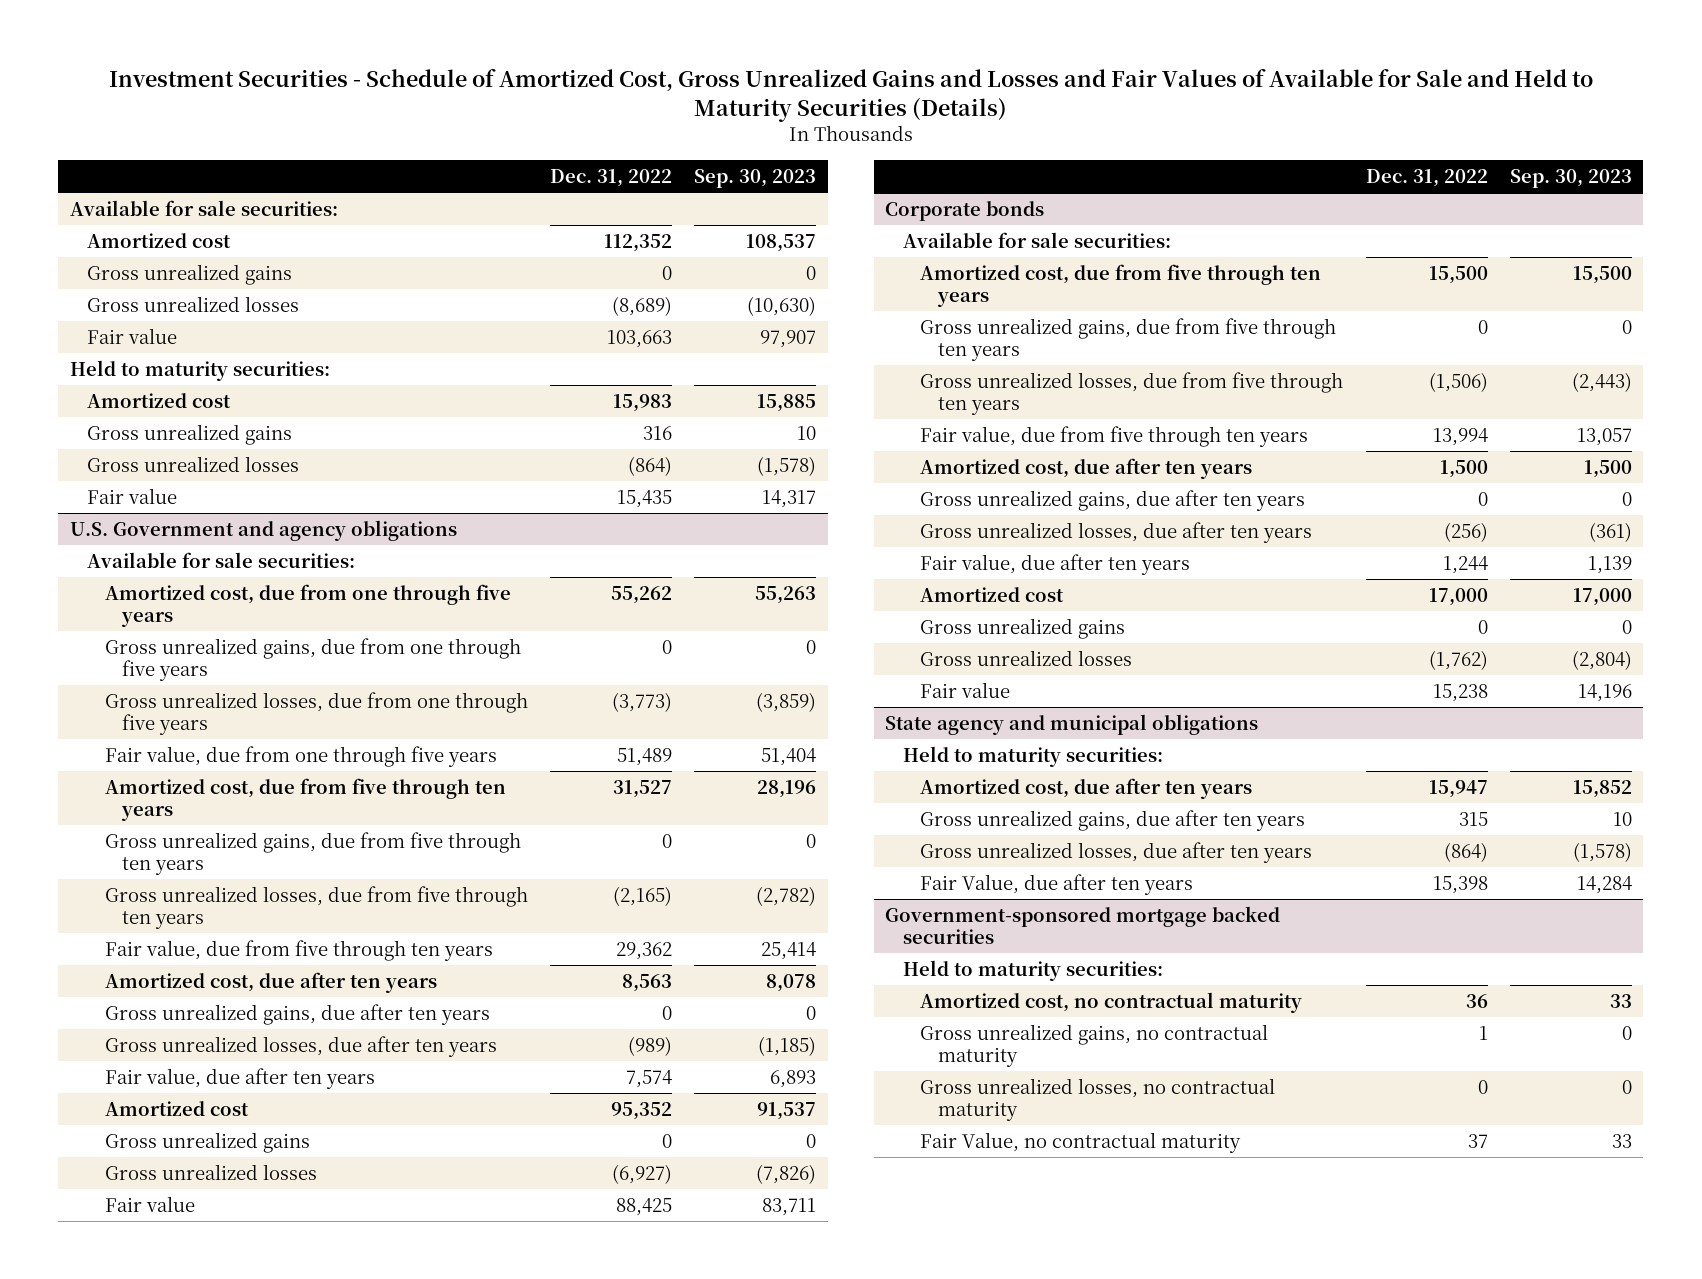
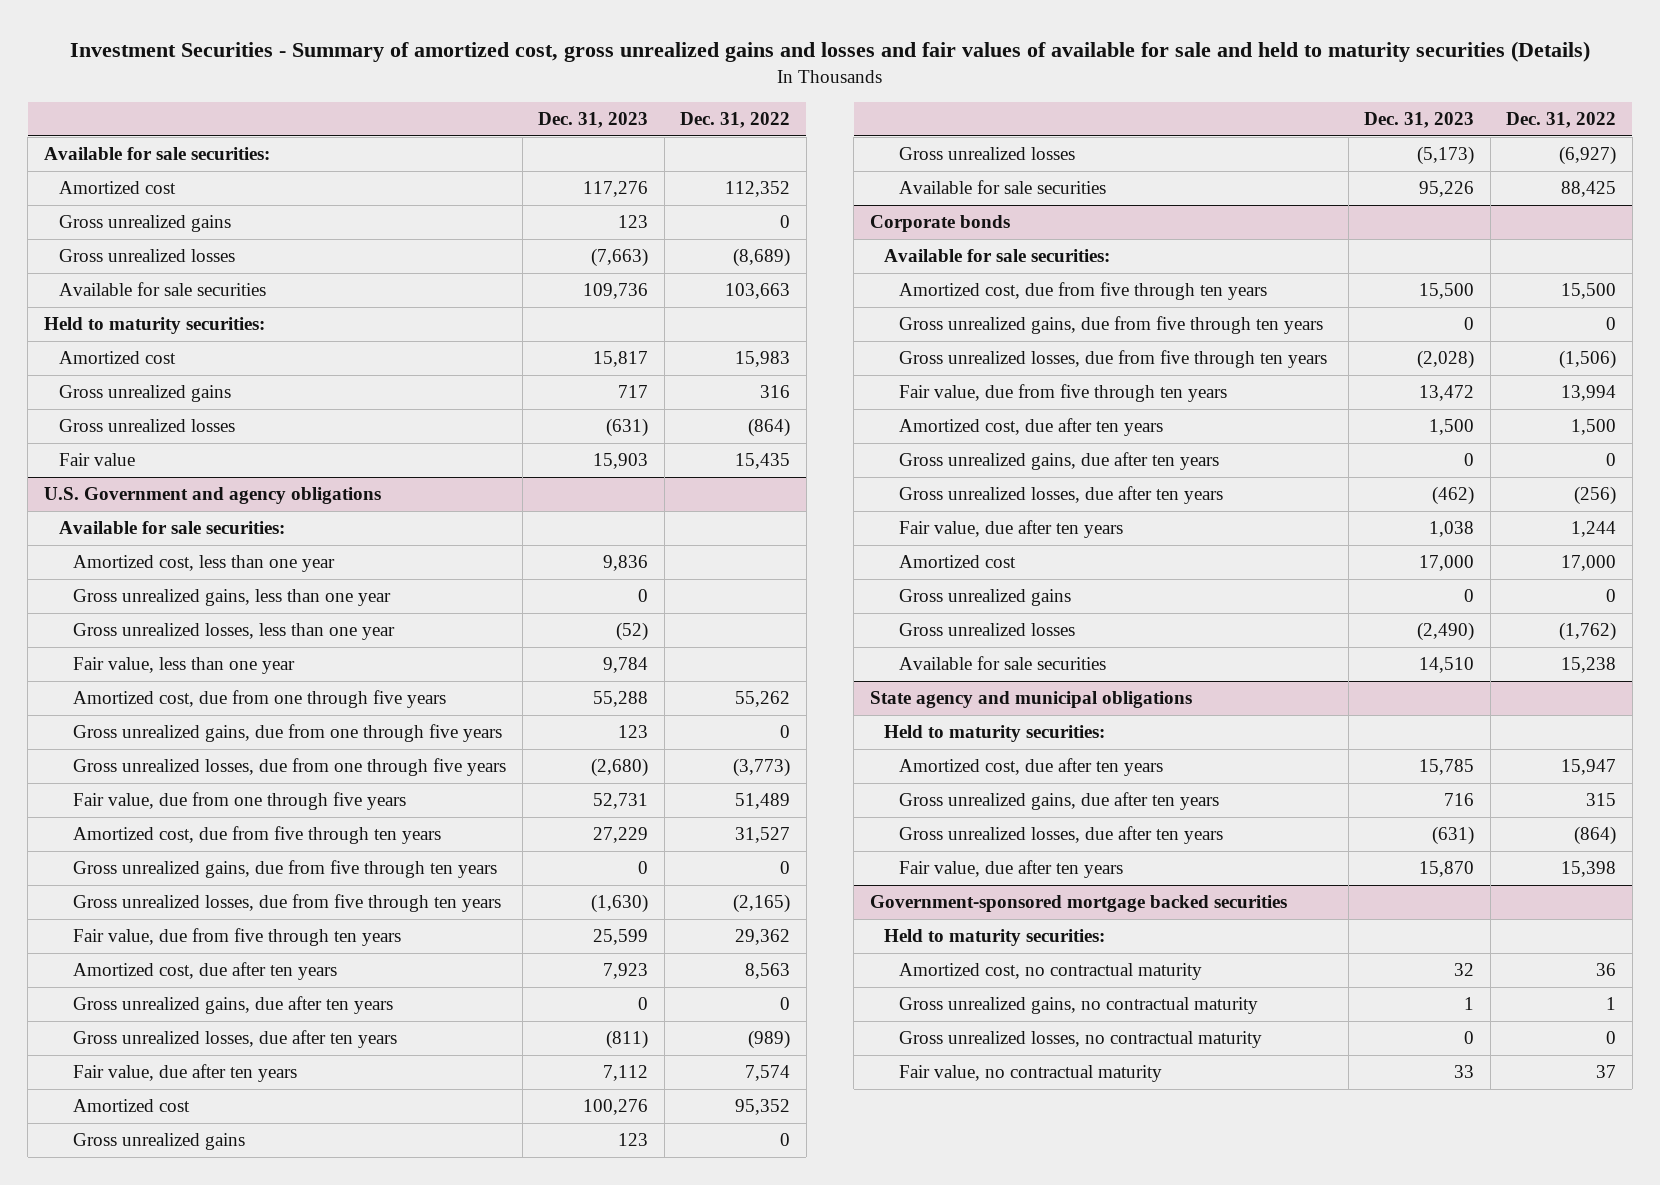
- Investment Securities - Schedule of Amortized Cost, Gross Unrealized Gains and Losses and Fair Values of Available for Sale and Held to Maturity Securities (Details)
+ Investment Securities - Summary of amortized cost, gross unrealized gains and losses and fair values of available for sale and held to maturity securities (Details)
- | Dec. 31, 2022 | Sep. 30, 2023
+ | Dec. 31, 2023 | Dec. 31, 2022
- Fair value | 103,663 | 97,907
+ Available for sale securities | 109,736 | 103,663
@ U.S. Government and agency obligations
+ Amortized cost, less than one year | 9,836 |
+ Gross unrealized gains, less than one year | 0 |
+ Gross unrealized losses, less than one year | (52) |
+ Fair value, less than one year | 9,784 |
- Fair value | 88,425 | 83,711
+ Available for sale securities | 95,226 | 88,425
@ Corporate bonds
- Fair value | 15,238 | 14,196
+ Available for sale securities | 14,510 | 15,238
@ State agency and municipal obligations
- Fair Value, due after ten years | 15,398 | 14,284
+ Fair value, due after ten years | 15,870 | 15,398
@ Government-sponsored mortgage backed securities
- Fair Value, no contractual maturity | 37 | 33
+ Fair value, no contractual maturity | 33 | 37

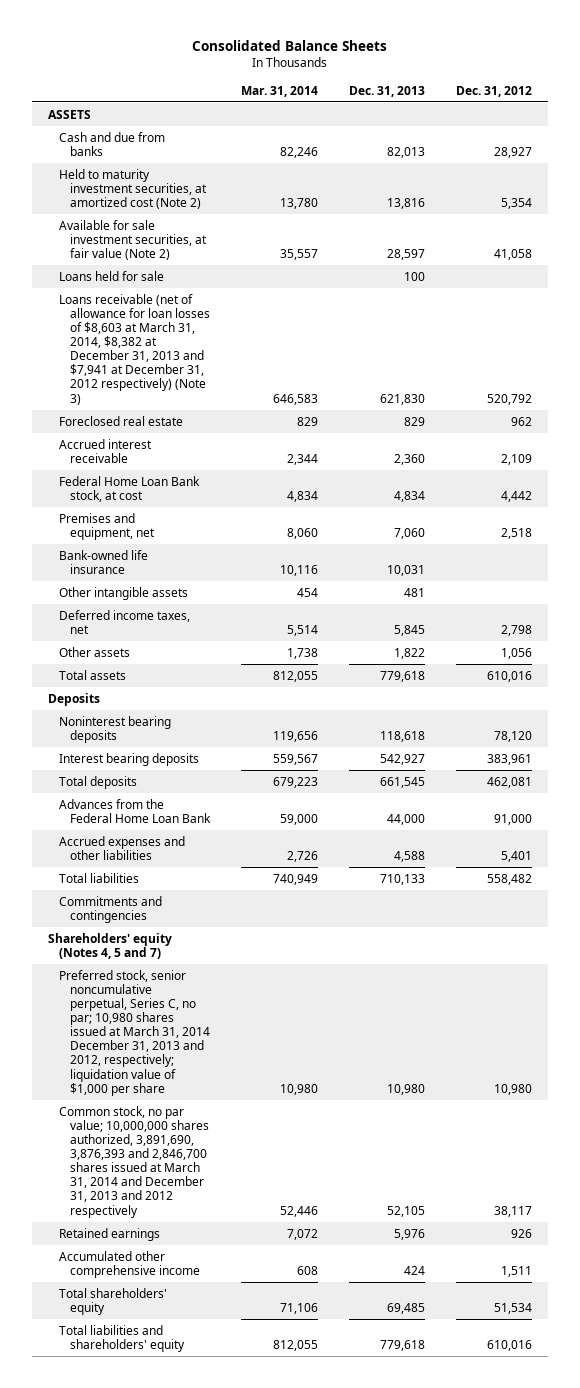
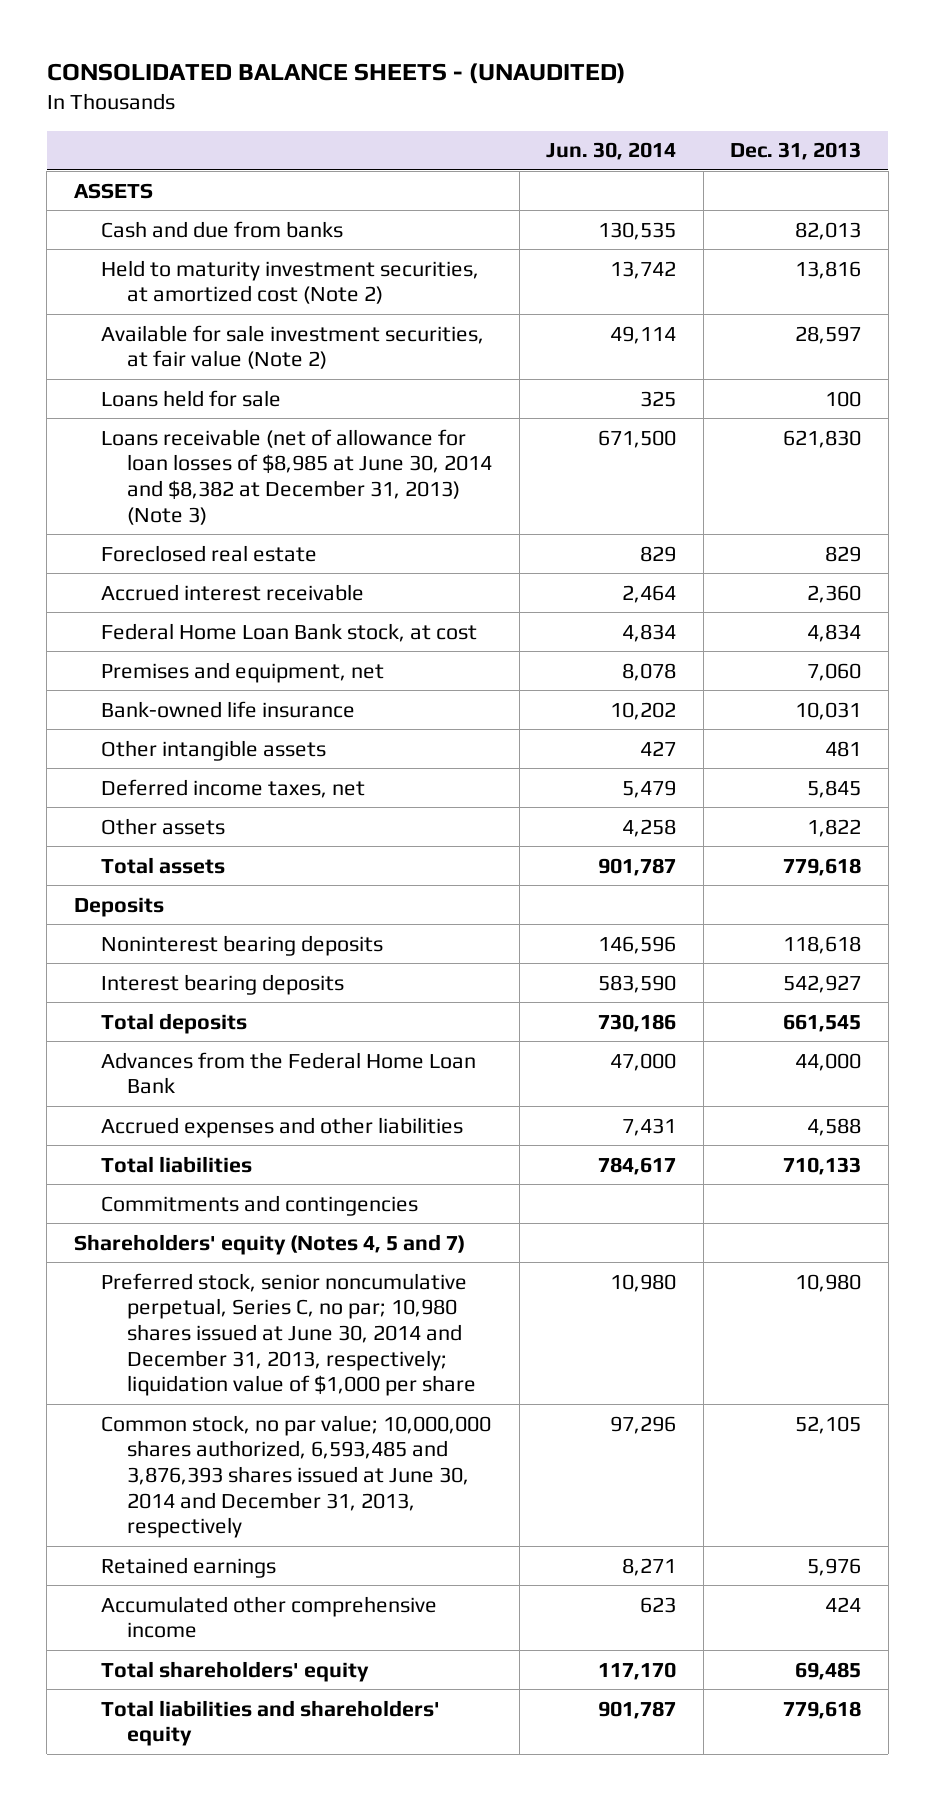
- Consolidated Balance Sheets
+ CONSOLIDATED BALANCE SHEETS - (UNAUDITED)
- | Mar. 31, 2014 | Dec. 31, 2013 | Dec. 31, 2012
+ | Jun. 30, 2014 | Dec. 31, 2013
- Loans receivable (net of allowance for loan losses of $8,603 at March 31, 2014, $8,382 at December 31, 2013 and $7,941 at December 31, 2012 respectively) (Note 3) | 646,583 | 621,830 | 520,792
+ Loans receivable (net of allowance for loan losses of $8,985 at June 30, 2014 and $8,382 at December 31, 2013) (Note 3) | 671,500 | 621,830
- Preferred stock, senior noncumulative perpetual, Series C, no par; 10,980 shares issued at March 31, 2014 December 31, 2013 and 2012, respectively; liquidation value of $1,000 per share | 10,980 | 10,980 | 10,980
- Common stock, no par value; 10,000,000 shares authorized, 3,891,690, 3,876,393 and 2,846,700 shares issued at March 31, 2014 and December 31, 2013 and 2012 respectively | 52,446 | 52,105 | 38,117
+ Preferred stock, senior noncumulative perpetual, Series C, no par; 10,980 shares issued at June 30, 2014 and December 31, 2013, respectively; liquidation value of $1,000 per share | 10,980 | 10,980
+ Common stock, no par value; 10,000,000 shares authorized, 6,593,485 and 3,876,393 shares issued at June 30, 2014 and December 31, 2013, respectively | 97,296 | 52,105

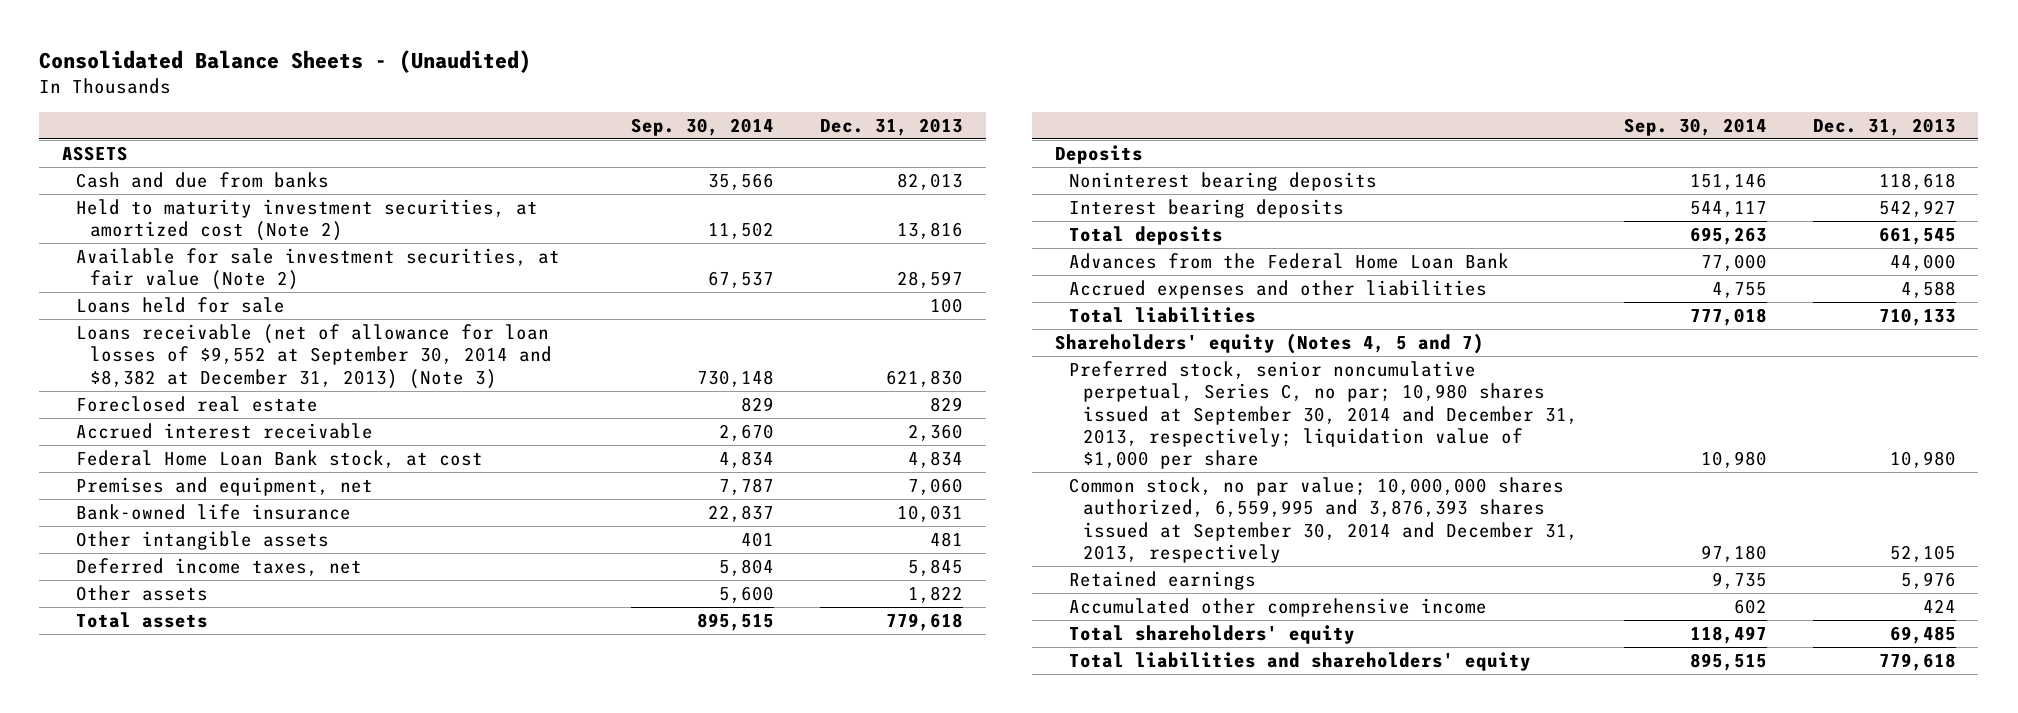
- CONSOLIDATED BALANCE SHEETS - (UNAUDITED)
+ Consolidated Balance Sheets - (Unaudited)
- | Jun. 30, 2014 | Dec. 31, 2013
+ | Sep. 30, 2014 | Dec. 31, 2013
- Loans receivable (net of allowance for loan losses of $8,985 at June 30, 2014 and $8,382 at December 31, 2013) (Note 3) | 671,500 | 621,830
+ Loans receivable (net of allowance for loan losses of $9,552 at September 30, 2014 and $8,382 at December 31, 2013) (Note 3) | 730,148 | 621,830
- Commitments and contingencies
- Preferred stock, senior noncumulative perpetual, Series C, no par; 10,980 shares issued at June 30, 2014 and December 31, 2013, respectively; liquidation value of $1,000 per share | 10,980 | 10,980
- Common stock, no par value; 10,000,000 shares authorized, 6,593,485 and 3,876,393 shares issued at June 30, 2014 and December 31, 2013, respectively | 97,296 | 52,105
+ Preferred stock, senior noncumulative perpetual, Series C, no par; 10,980 shares issued at September 30, 2014 and December 31, 2013, respectively; liquidation value of $1,000 per share | 10,980 | 10,980
+ Common stock, no par value; 10,000,000 shares authorized, 6,559,995 and 3,876,393 shares issued at September 30, 2014 and December 31, 2013, respectively | 97,180 | 52,105

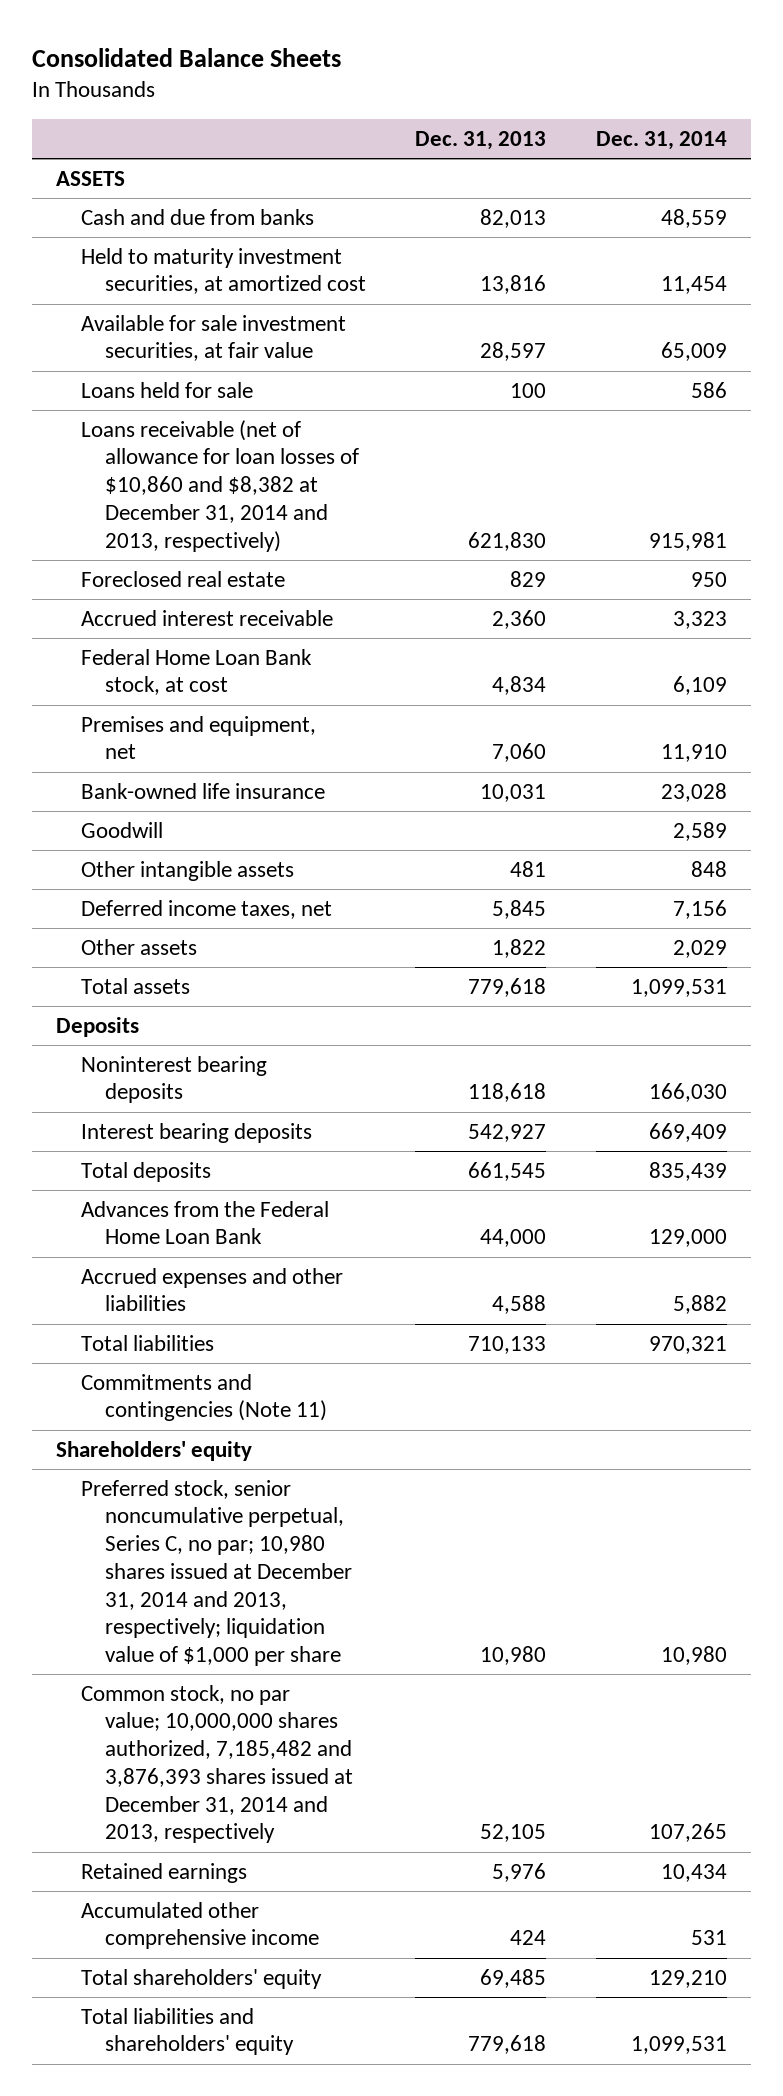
- Consolidated Balance Sheets - (Unaudited)
+ Consolidated Balance Sheets
- | Sep. 30, 2014 | Dec. 31, 2013
+ | Dec. 31, 2013 | Dec. 31, 2014
- Held to maturity investment securities, at amortized cost (Note 2) | 11,502 | 13,816
- Available for sale investment securities, at fair value (Note 2) | 67,537 | 28,597
+ Held to maturity investment securities, at amortized cost | 13,816 | 11,454
+ Available for sale investment securities, at fair value | 28,597 | 65,009
- Loans receivable (net of allowance for loan losses of $9,552 at September 30, 2014 and $8,382 at December 31, 2013) (Note 3) | 730,148 | 621,830
+ Loans receivable (net of allowance for loan losses of $10,860 and $8,382 at December 31, 2014 and 2013, respectively) | 621,830 | 915,981
+ Goodwill | | 2,589
- Shareholders' equity (Notes 4, 5 and 7)
- Preferred stock, senior noncumulative perpetual, Series C, no par; 10,980 shares issued at September 30, 2014 and December 31, 2013, respectively; liquidation value of $1,000 per share | 10,980 | 10,980
- Common stock, no par value; 10,000,000 shares authorized, 6,559,995 and 3,876,393 shares issued at September 30, 2014 and December 31, 2013, respectively | 97,180 | 52,105
+ Commitments and contingencies (Note 11)
+ Shareholders' equity
+ Preferred stock, senior noncumulative perpetual, Series C, no par; 10,980 shares issued at December 31, 2014 and 2013, respectively; liquidation value of $1,000 per share | 10,980 | 10,980
+ Common stock, no par value; 10,000,000 shares authorized, 7,185,482 and 3,876,393 shares issued at December 31, 2014 and 2013, respectively | 52,105 | 107,265

